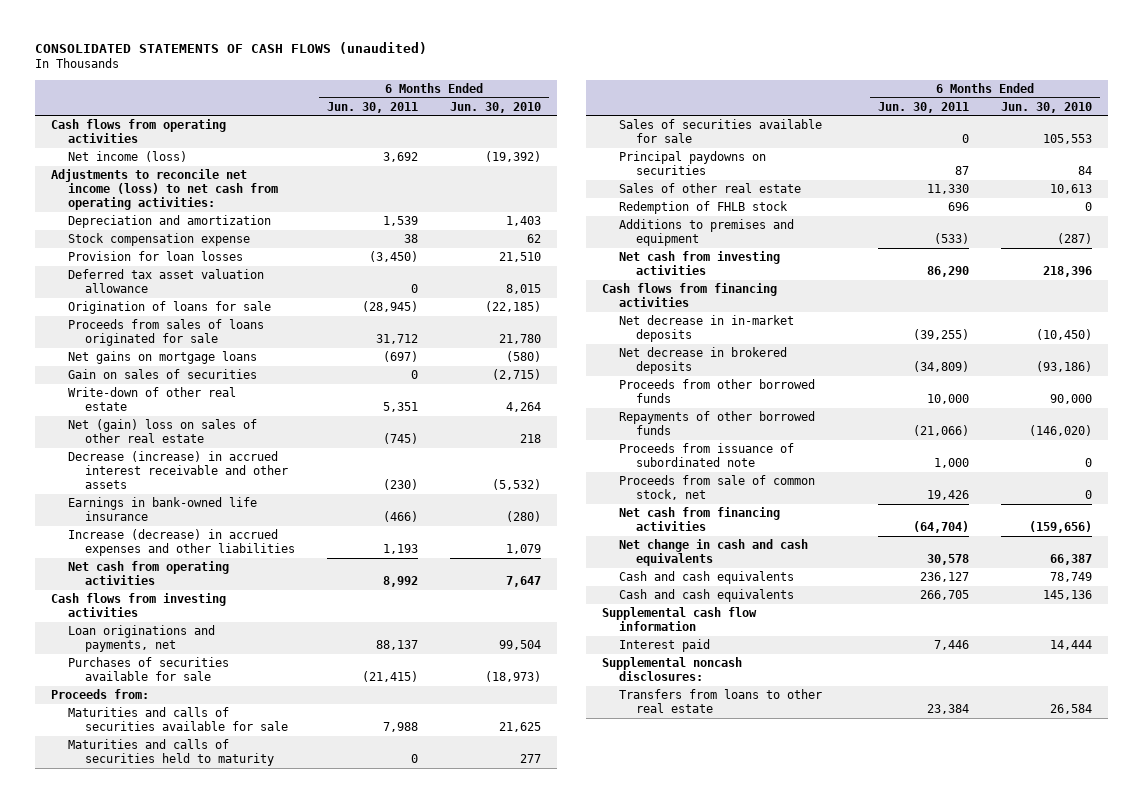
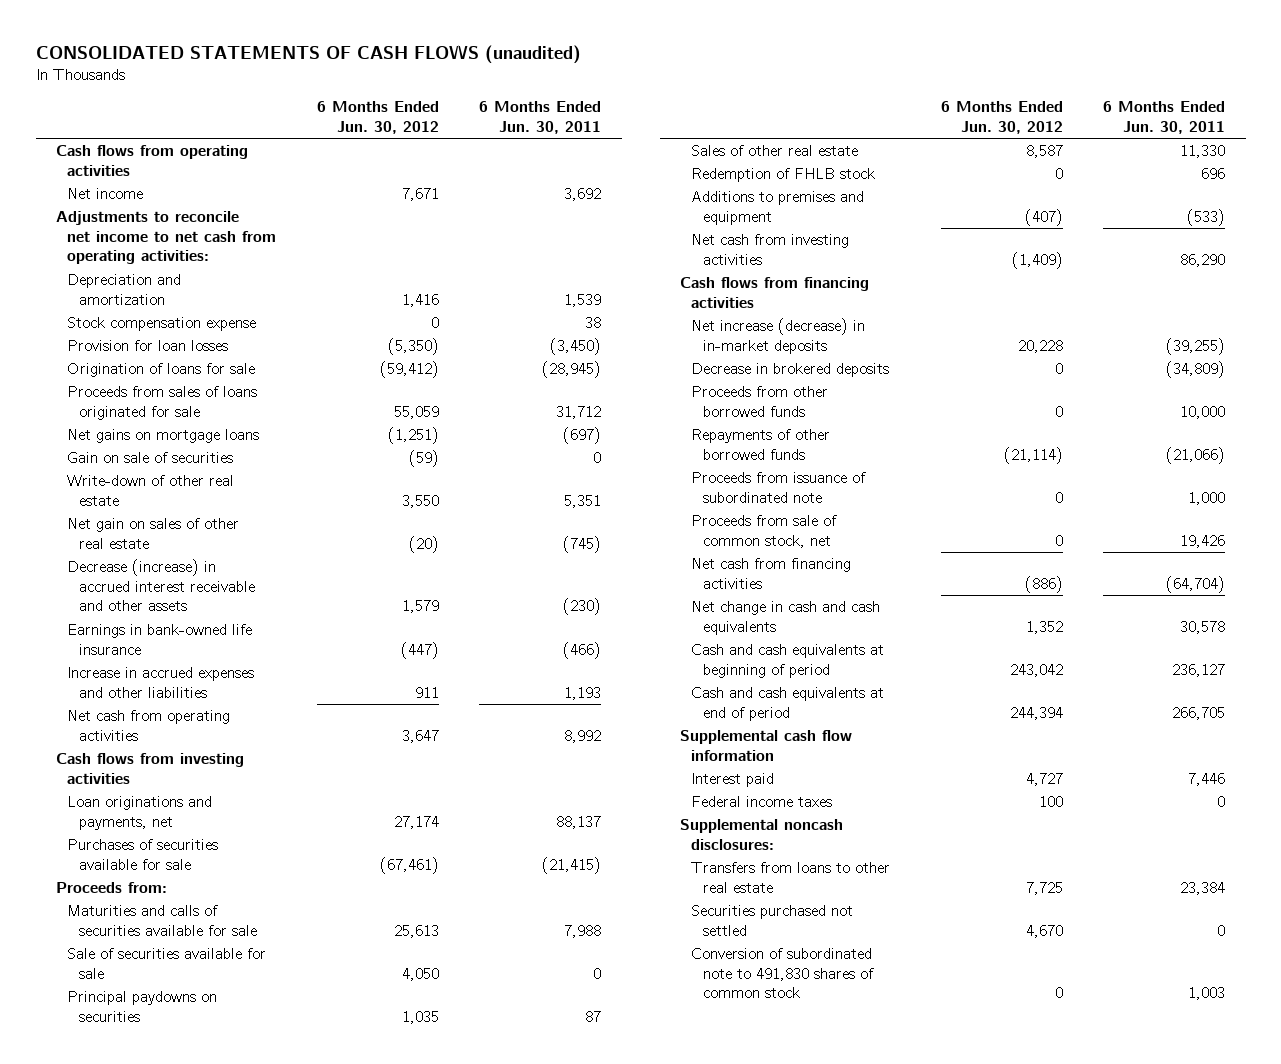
- | 6 Months Ended Jun. 30, 2011 | 6 Months Ended Jun. 30, 2010
+ | 6 Months Ended Jun. 30, 2012 | 6 Months Ended Jun. 30, 2011
- Net income (loss) | 3,692 | (19,392)
- Adjustments to reconcile net income (loss) to net cash from operating activities:
+ Net income | 7,671 | 3,692
+ Adjustments to reconcile net income to net cash from operating activities:
- Deferred tax asset valuation allowance | 0 | 8,015
- Gain on sales of securities | 0 | (2,715)
+ Gain on sale of securities | (59) | 0
- Net (gain) loss on sales of other real estate | (745) | 218
+ Net gain on sales of other real estate | (20) | (745)
- Increase (decrease) in accrued expenses and other liabilities | 1,193 | 1,079
+ Increase in accrued expenses and other liabilities | 911 | 1,193
- Maturities and calls of securities held to maturity | 0 | 277
- Sales of securities available for sale | 0 | 105,553
+ Sale of securities available for sale | 4,050 | 0
- Net decrease in in-market deposits | (39,255) | (10,450)
- Net decrease in brokered deposits | (34,809) | (93,186)
+ Net increase (decrease) in in-market deposits | 20,228 | (39,255)
+ Decrease in brokered deposits | 0 | (34,809)
- Cash and cash equivalents | 236,127 | 78,749
- Cash and cash equivalents | 266,705 | 145,136
+ Cash and cash equivalents at beginning of period | 243,042 | 236,127
+ Cash and cash equivalents at end of period | 244,394 | 266,705
+ Federal income taxes | 100 | 0
+ Securities purchased not settled | 4,670 | 0
+ Conversion of subordinated note to 491,830 shares of common stock | 0 | 1,003

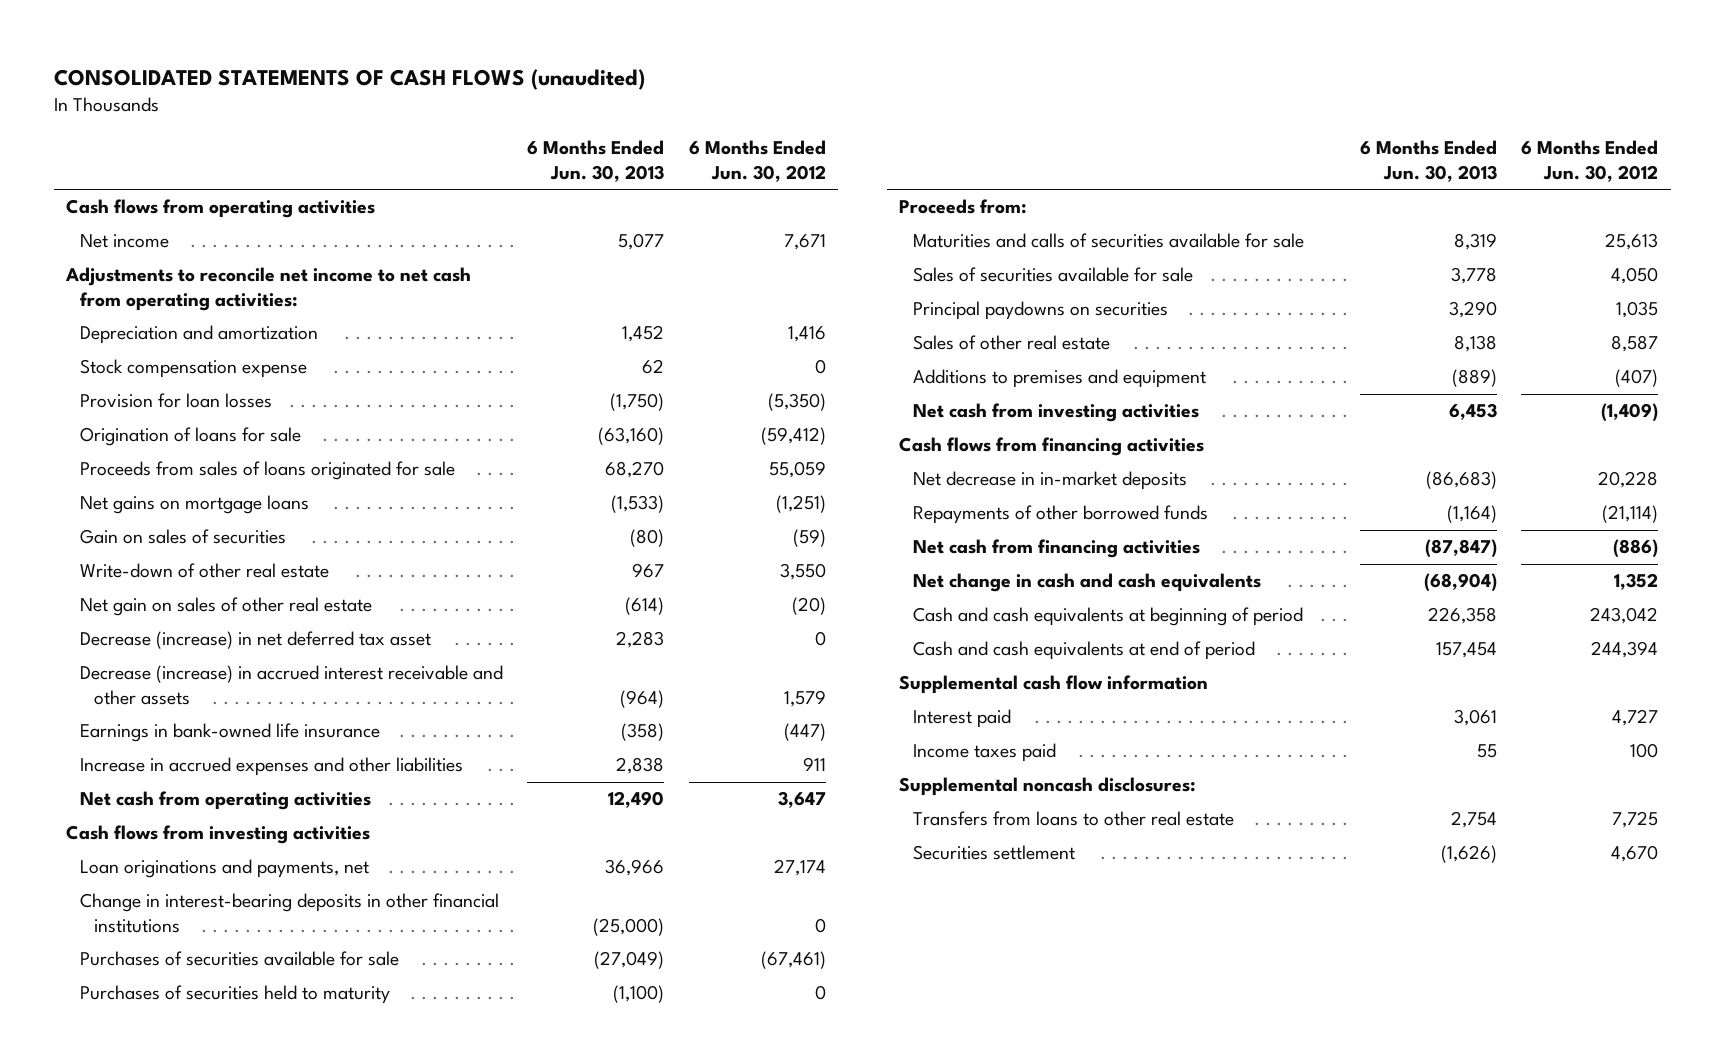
- | 6 Months Ended Jun. 30, 2012 | 6 Months Ended Jun. 30, 2011
+ | 6 Months Ended Jun. 30, 2013 | 6 Months Ended Jun. 30, 2012
- Gain on sale of securities | (59) | 0
+ Gain on sales of securities | (80) | (59)
+ Decrease (increase) in net deferred tax asset | 2,283 | 0
+ Change in interest-bearing deposits in other financial institutions | (25,000) | 0
+ Purchases of securities held to maturity | (1,100) | 0
- Sale of securities available for sale | 4,050 | 0
+ Sales of securities available for sale | 3,778 | 4,050
- Redemption of FHLB stock | 0 | 696
- Net increase (decrease) in in-market deposits | 20,228 | (39,255)
- Decrease in brokered deposits | 0 | (34,809)
- Proceeds from other borrowed funds | 0 | 10,000
+ Net decrease in in-market deposits | (86,683) | 20,228
- Proceeds from issuance of subordinated note | 0 | 1,000
- Proceeds from sale of common stock, net | 0 | 19,426
- Federal income taxes | 100 | 0
+ Income taxes paid | 55 | 100
- Securities purchased not settled | 4,670 | 0
- Conversion of subordinated note to 491,830 shares of common stock | 0 | 1,003
+ Securities settlement | (1,626) | 4,670

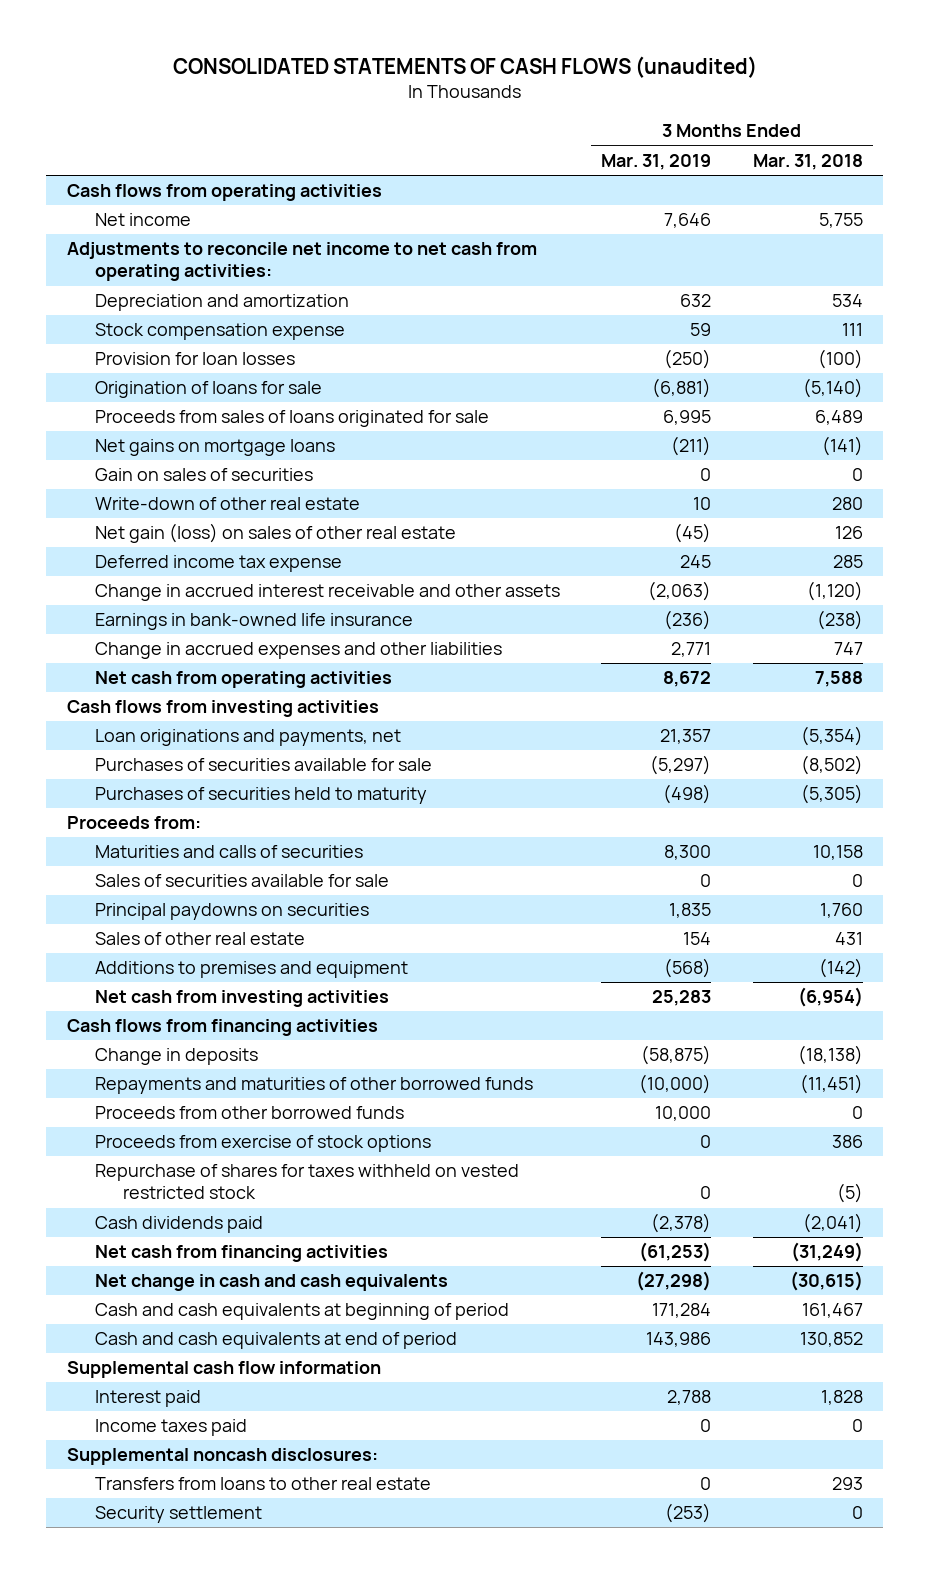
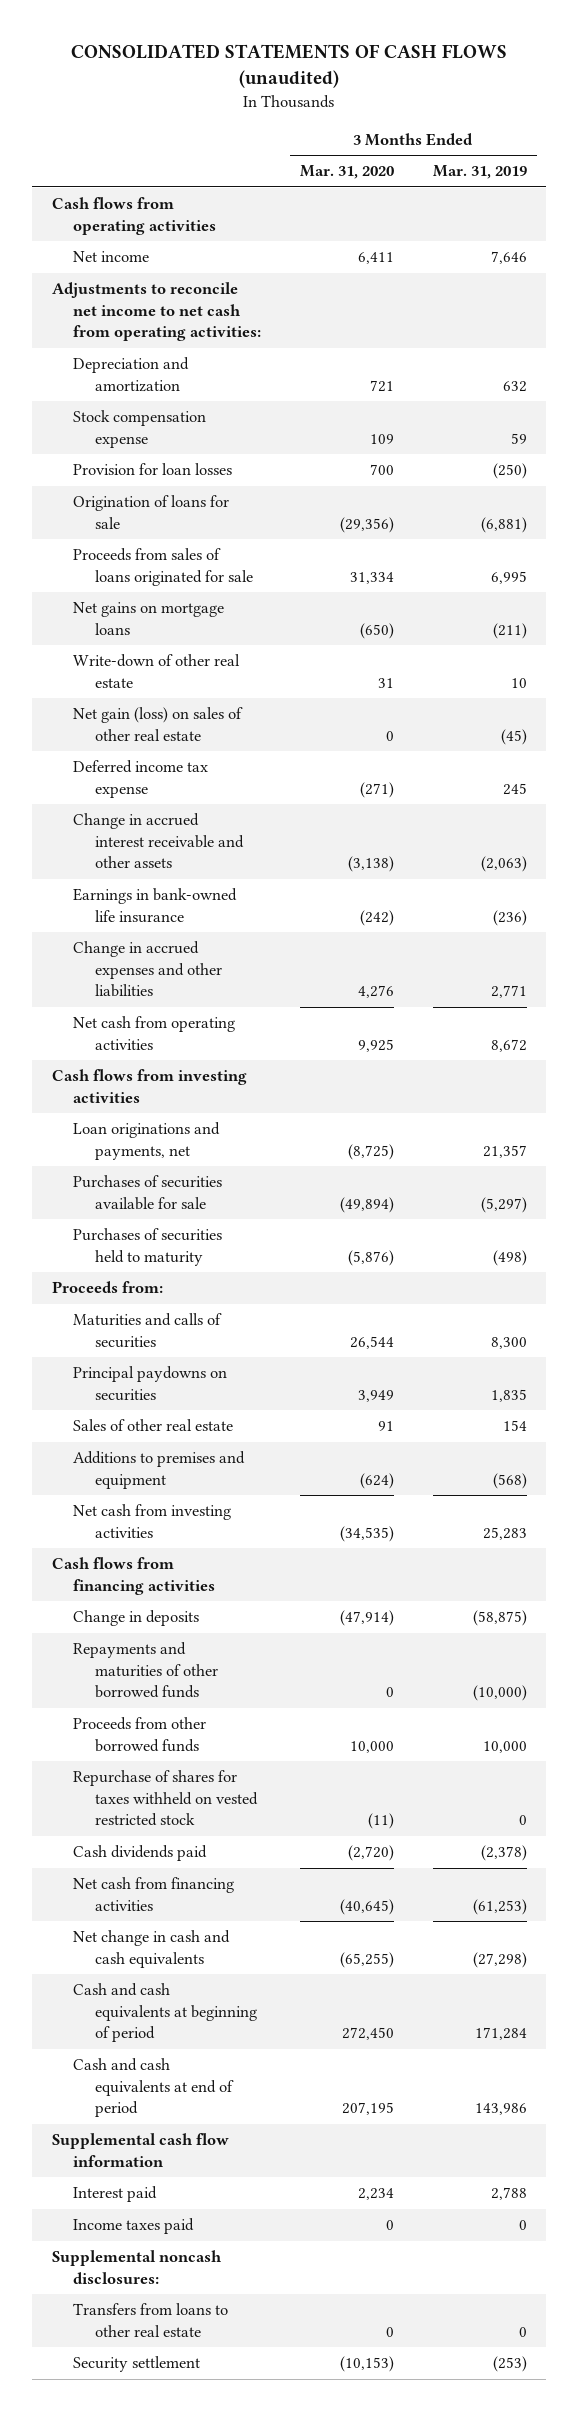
- | 3 Months Ended Mar. 31, 2019 | 3 Months Ended Mar. 31, 2018
+ | 3 Months Ended Mar. 31, 2020 | 3 Months Ended Mar. 31, 2019
- Gain on sales of securities | 0 | 0
- Sales of securities available for sale | 0 | 0
- Proceeds from exercise of stock options | 0 | 386

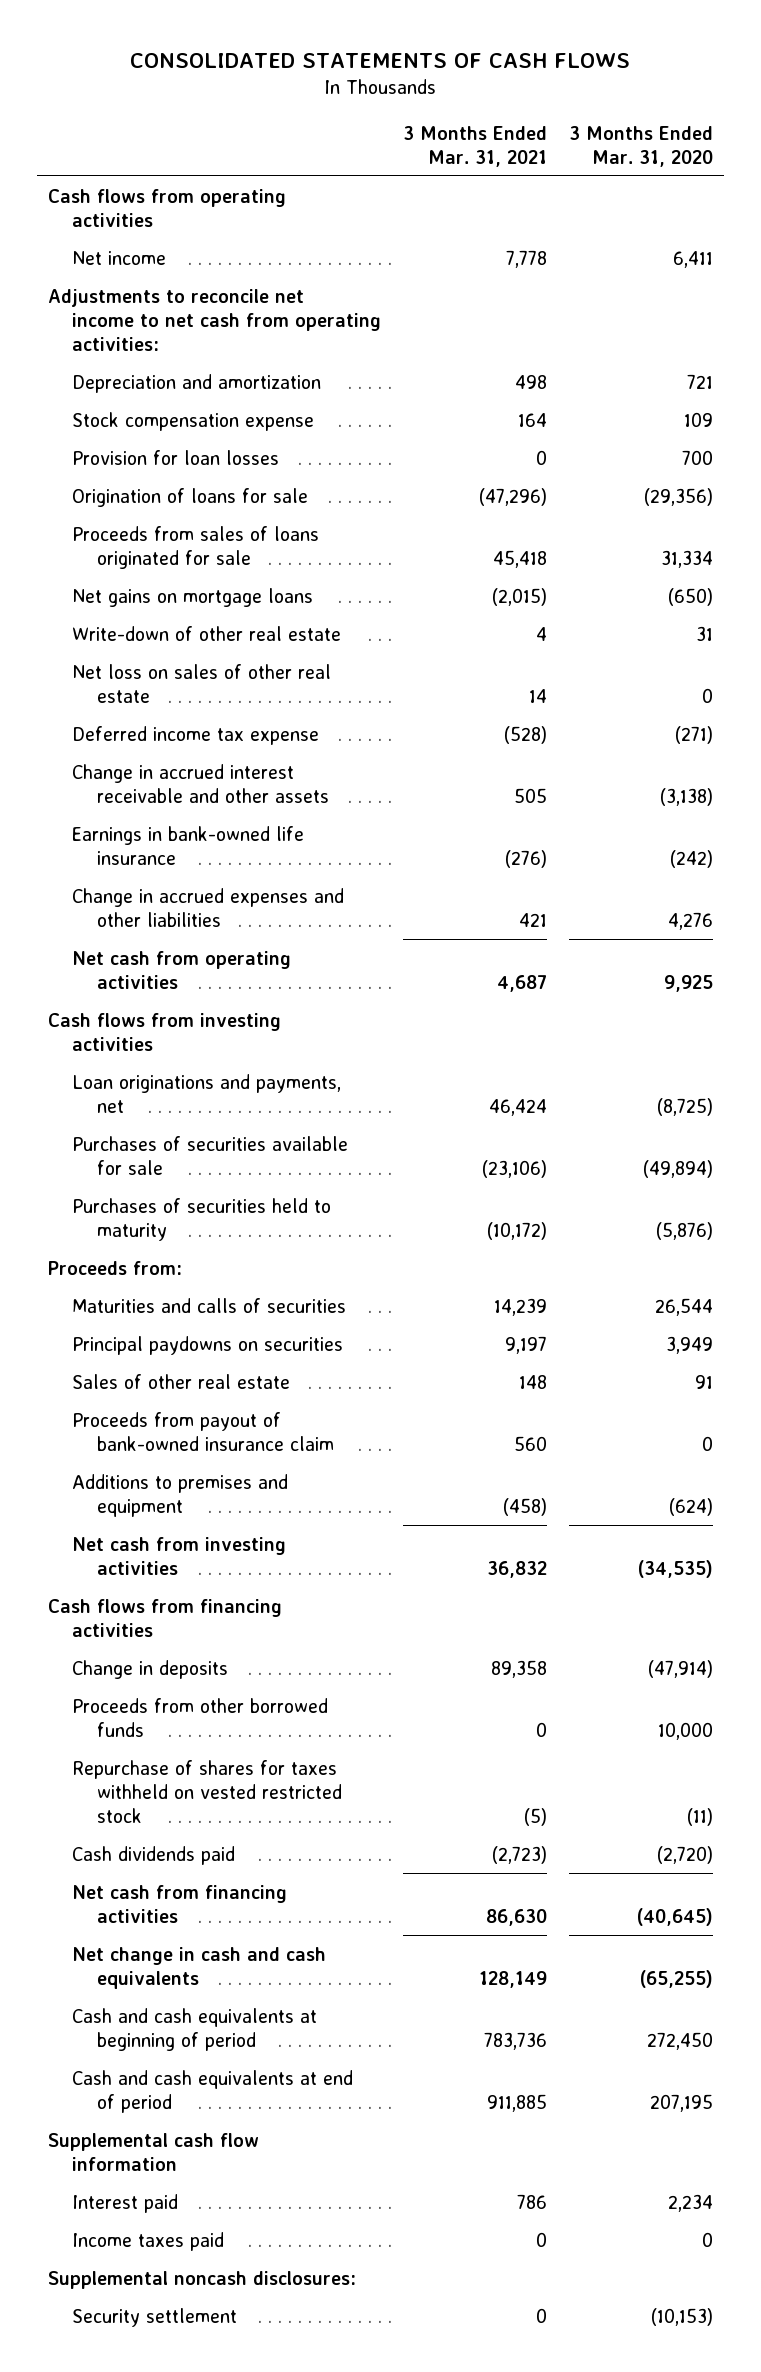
- CONSOLIDATED STATEMENTS OF CASH FLOWS (unaudited)
+ CONSOLIDATED STATEMENTS OF CASH FLOWS
- | 3 Months Ended Mar. 31, 2020 | 3 Months Ended Mar. 31, 2019
+ | 3 Months Ended Mar. 31, 2021 | 3 Months Ended Mar. 31, 2020
- Net gain (loss) on sales of other real estate | 0 | (45)
+ Net loss on sales of other real estate | 14 | 0
+ Proceeds from payout of bank-owned insurance claim | 560 | 0
- Repayments and maturities of other borrowed funds | 0 | (10,000)
- Transfers from loans to other real estate | 0 | 0

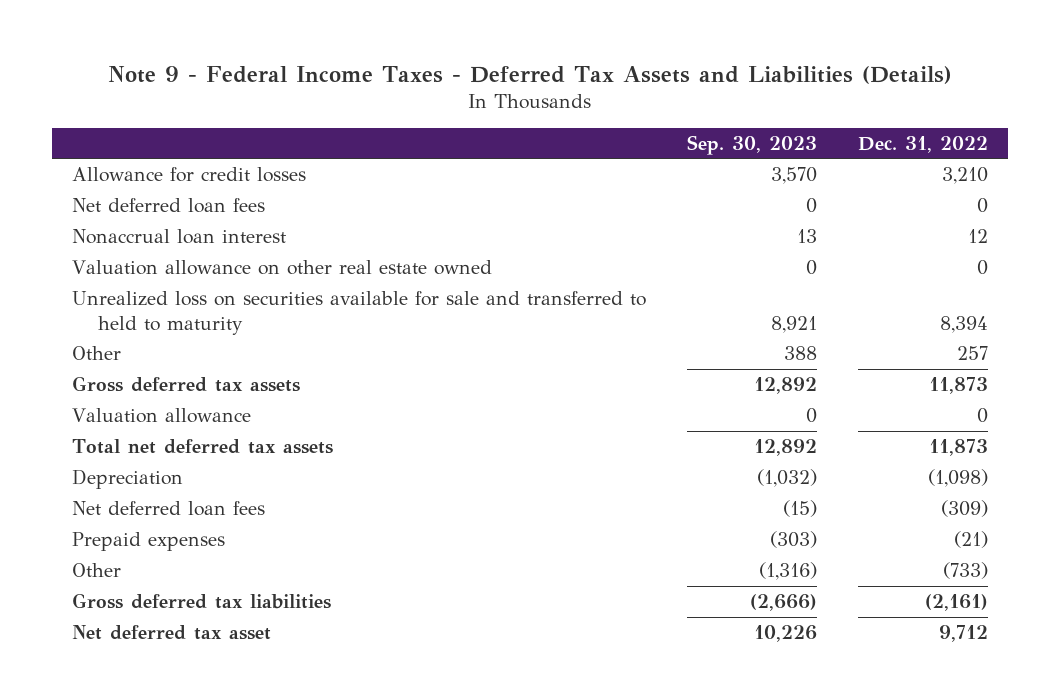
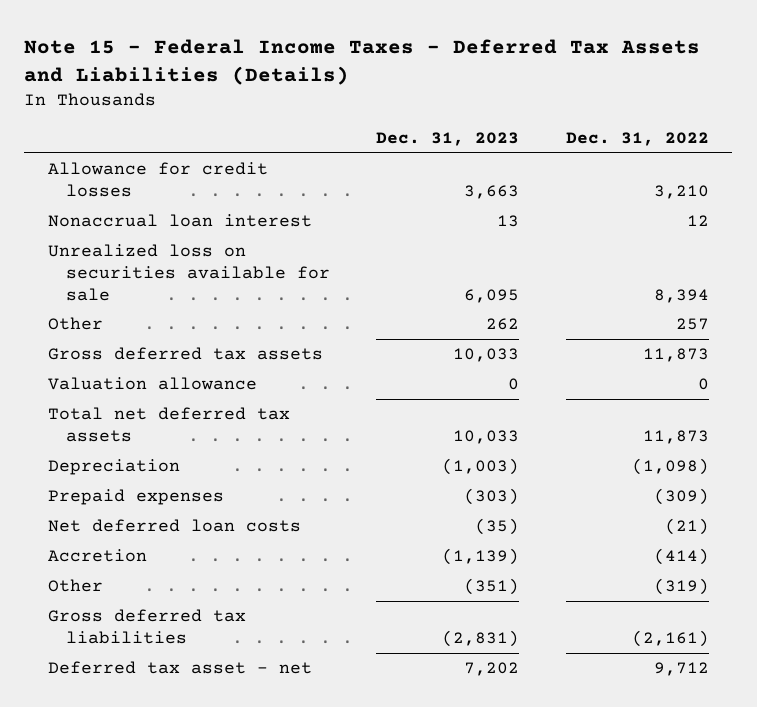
- Note 9 - Federal Income Taxes - Deferred Tax Assets and Liabilities (Details)
+ Note 15 - Federal Income Taxes - Deferred Tax Assets and Liabilities (Details)
- | Sep. 30, 2023 | Dec. 31, 2022
+ | Dec. 31, 2023 | Dec. 31, 2022
- Net deferred loan fees | 0 | 0
- Valuation allowance on other real estate owned | 0 | 0
- Unrealized loss on securities available for sale and transferred to held to maturity | 8,921 | 8,394
+ Unrealized loss on securities available for sale | 6,095 | 8,394
- Net deferred loan fees | (15) | (309)
- Prepaid expenses | (303) | (21)
- Other | (1,316) | (733)
+ Prepaid expenses | (303) | (309)
+ Net deferred loan costs | (35) | (21)
+ Accretion | (1,139) | (414)
+ Other | (351) | (319)
- Net deferred tax asset | 10,226 | 9,712
+ Deferred tax asset - net | 7,202 | 9,712

